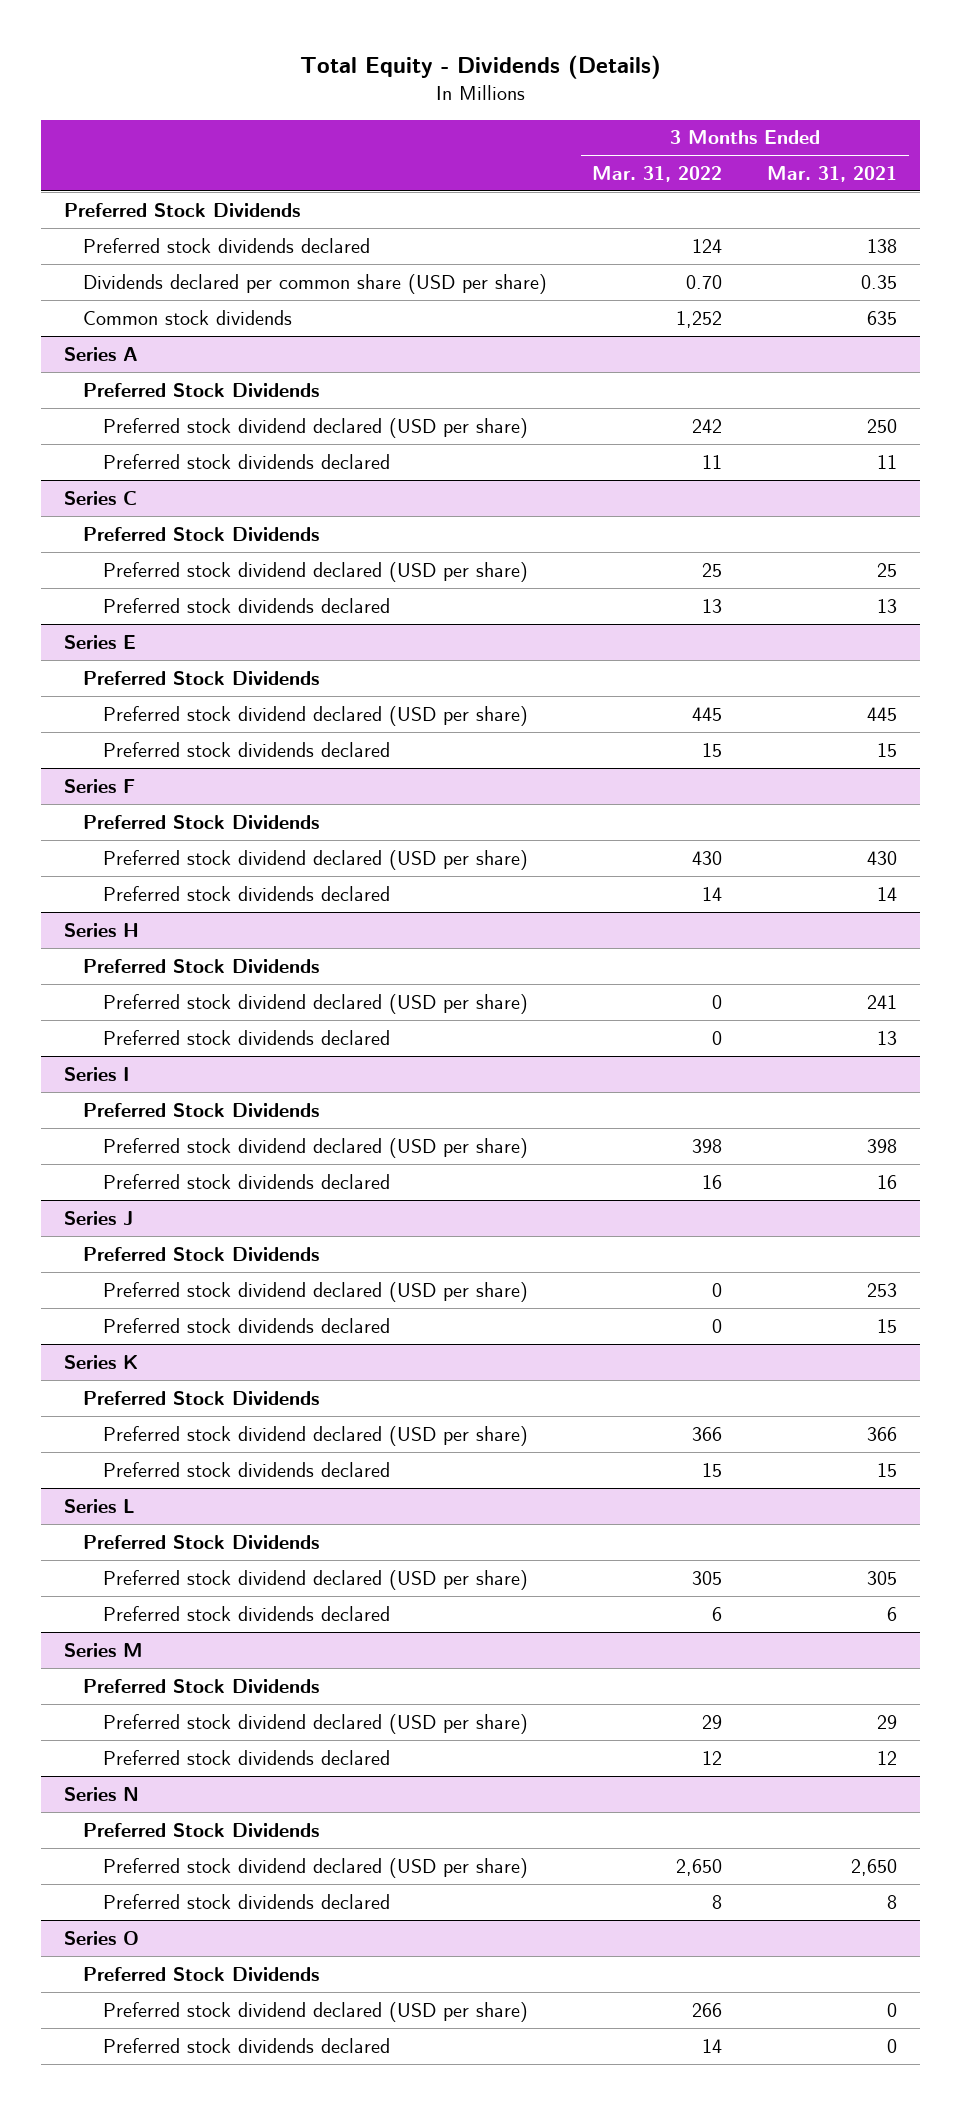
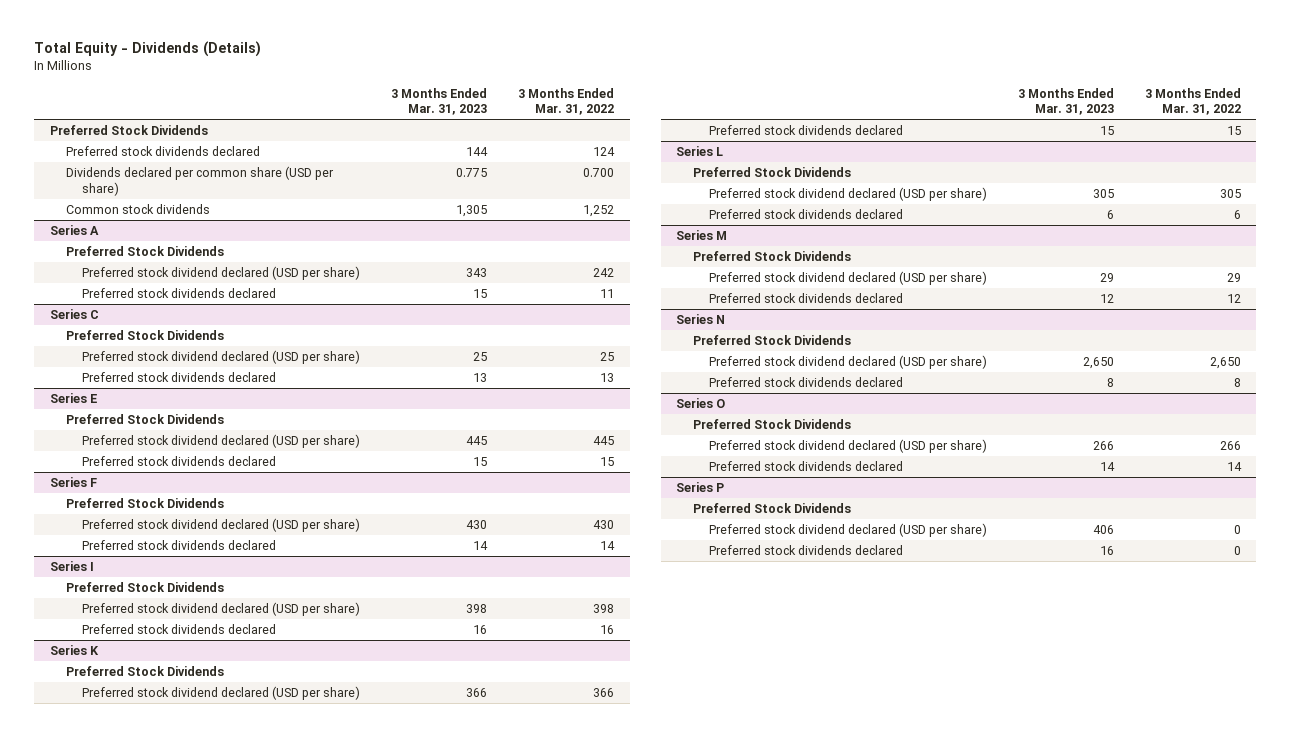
- | 3 Months Ended Mar. 31, 2022 | 3 Months Ended Mar. 31, 2021
+ | 3 Months Ended Mar. 31, 2023 | 3 Months Ended Mar. 31, 2022
- Dividends declared per common share (USD per share) | 0.70 | 0.35
+ Dividends declared per common share (USD per share) | 0.775 | 0.700
- Series H
- Preferred Stock Dividends
- Preferred stock dividend declared (USD per share) | 0 | 241
- Preferred stock dividends declared | 0 | 13
- Series J
- Preferred Stock Dividends
- Preferred stock dividend declared (USD per share) | 0 | 253
- Preferred stock dividends declared | 0 | 15
+ Series P
+ Preferred Stock Dividends
+ Preferred stock dividend declared (USD per share) | 406 | 0
+ Preferred stock dividends declared | 16 | 0

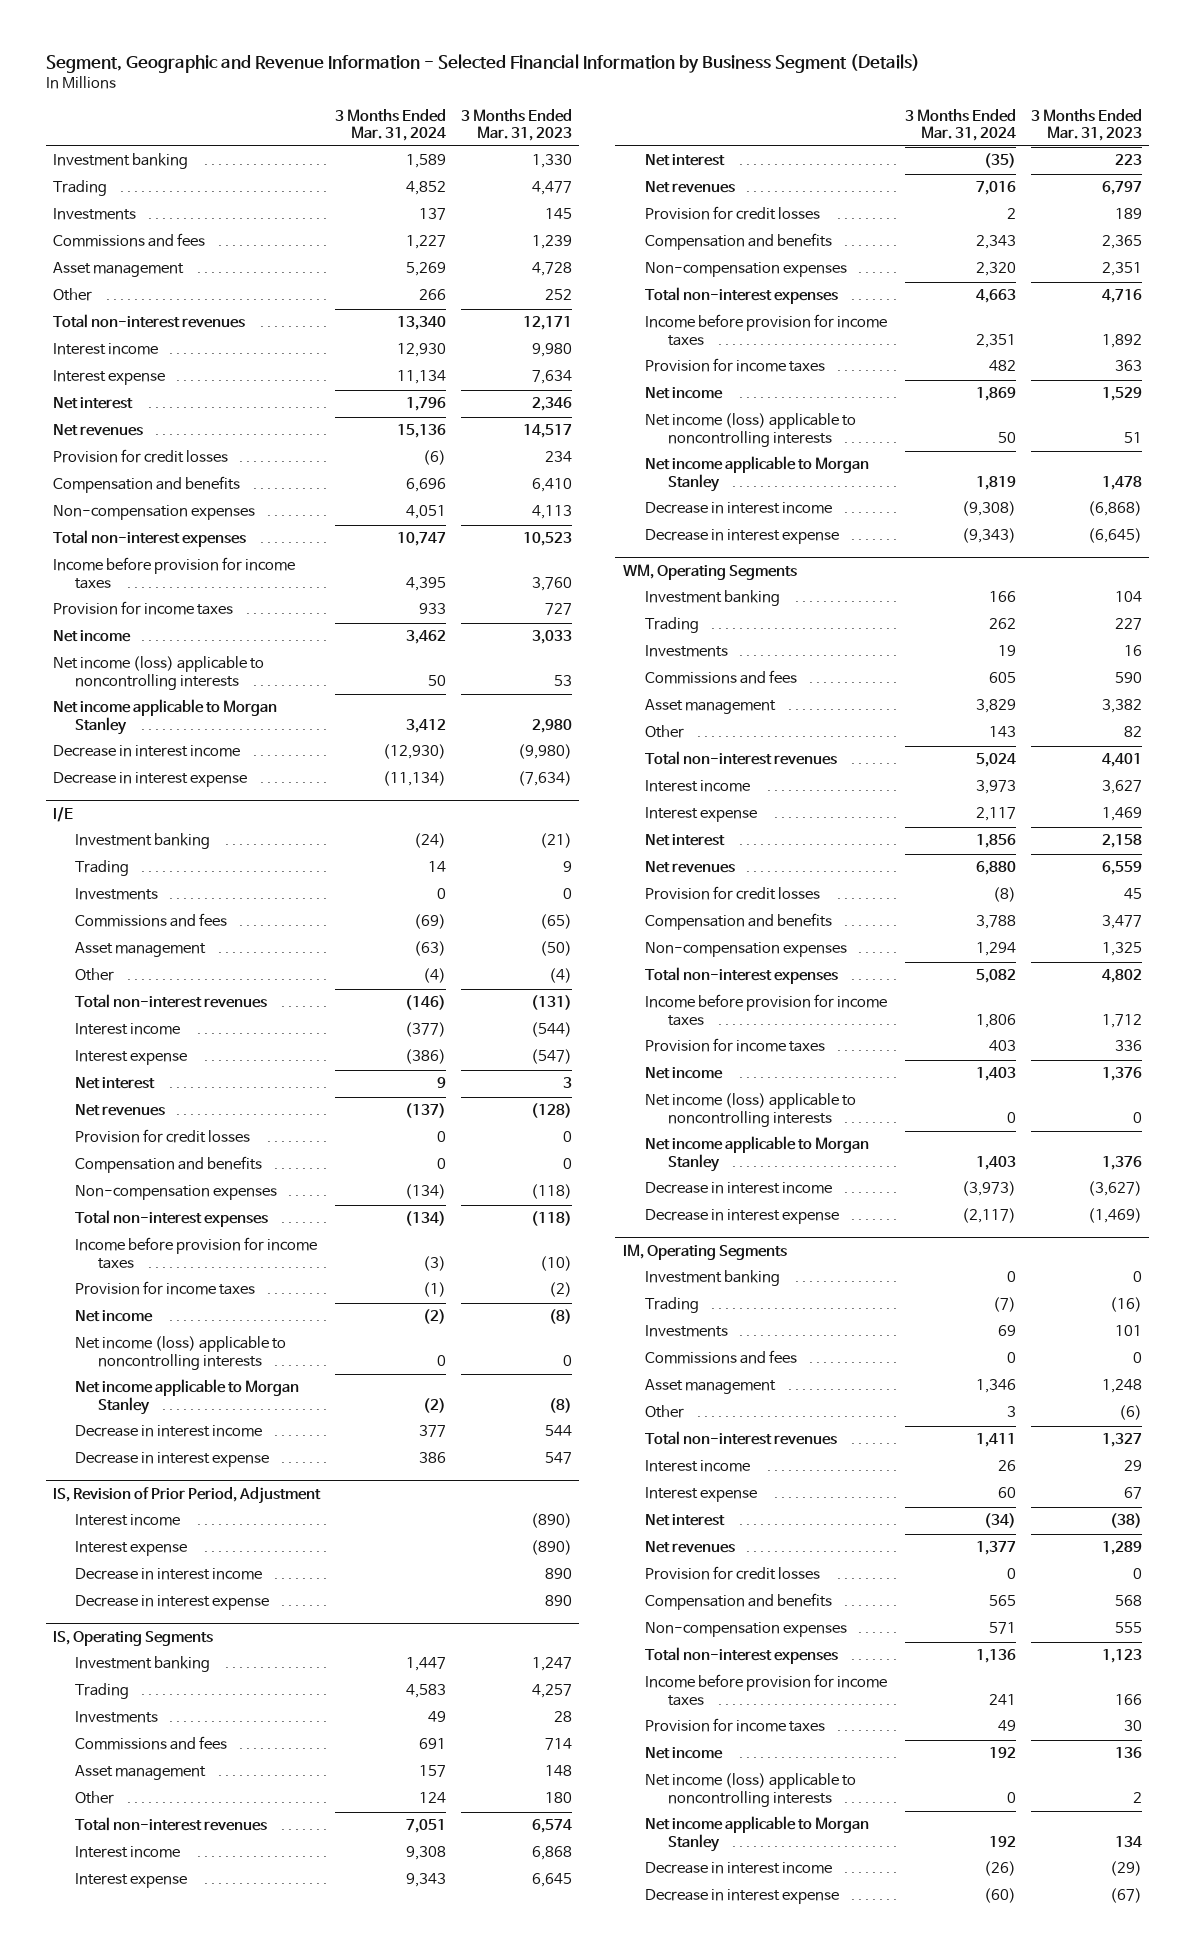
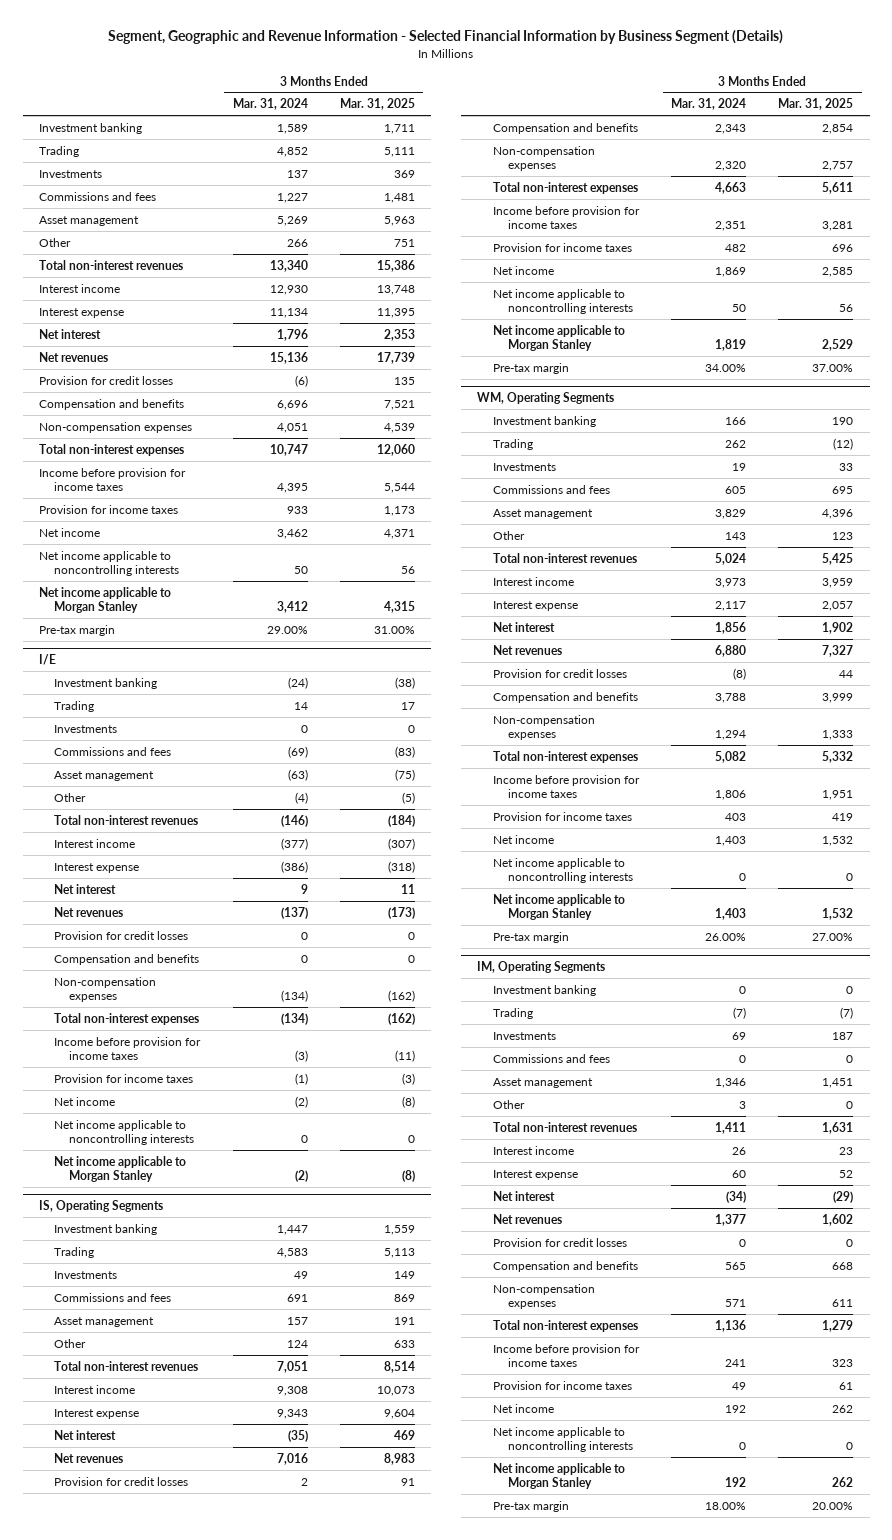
- | 3 Months Ended Mar. 31, 2024 | 3 Months Ended Mar. 31, 2023
+ | 3 Months Ended Mar. 31, 2024 | 3 Months Ended Mar. 31, 2025
- Net income (loss) applicable to noncontrolling interests | 50 | 53
+ Net income applicable to noncontrolling interests | 50 | 56
- Decrease in interest income | (12,930) | (9,980)
- Decrease in interest expense | (11,134) | (7,634)
+ Pre-tax margin | 29.00% | 31.00%
@ I/E
- Net income (loss) applicable to noncontrolling interests | 0 | 0
+ Net income applicable to noncontrolling interests | 0 | 0
- Decrease in interest income | 377 | 544
- Decrease in interest expense | 386 | 547
- IS, Revision of Prior Period, Adjustment
- Interest income | | (890)
- Interest expense | | (890)
- Decrease in interest income | | 890
- Decrease in interest expense | | 890
@ IS, Operating Segments
- Net income (loss) applicable to noncontrolling interests | 50 | 51
+ Net income applicable to noncontrolling interests | 50 | 56
- Decrease in interest income | (9,308) | (6,868)
- Decrease in interest expense | (9,343) | (6,645)
+ Pre-tax margin | 34.00% | 37.00%
@ WM, Operating Segments
- Net income (loss) applicable to noncontrolling interests | 0 | 0
+ Net income applicable to noncontrolling interests | 0 | 0
- Decrease in interest income | (3,973) | (3,627)
- Decrease in interest expense | (2,117) | (1,469)
+ Pre-tax margin | 26.00% | 27.00%
@ IM, Operating Segments
- Net income (loss) applicable to noncontrolling interests | 0 | 2
+ Net income applicable to noncontrolling interests | 0 | 0
- Decrease in interest income | (26) | (29)
- Decrease in interest expense | (60) | (67)
+ Pre-tax margin | 18.00% | 20.00%

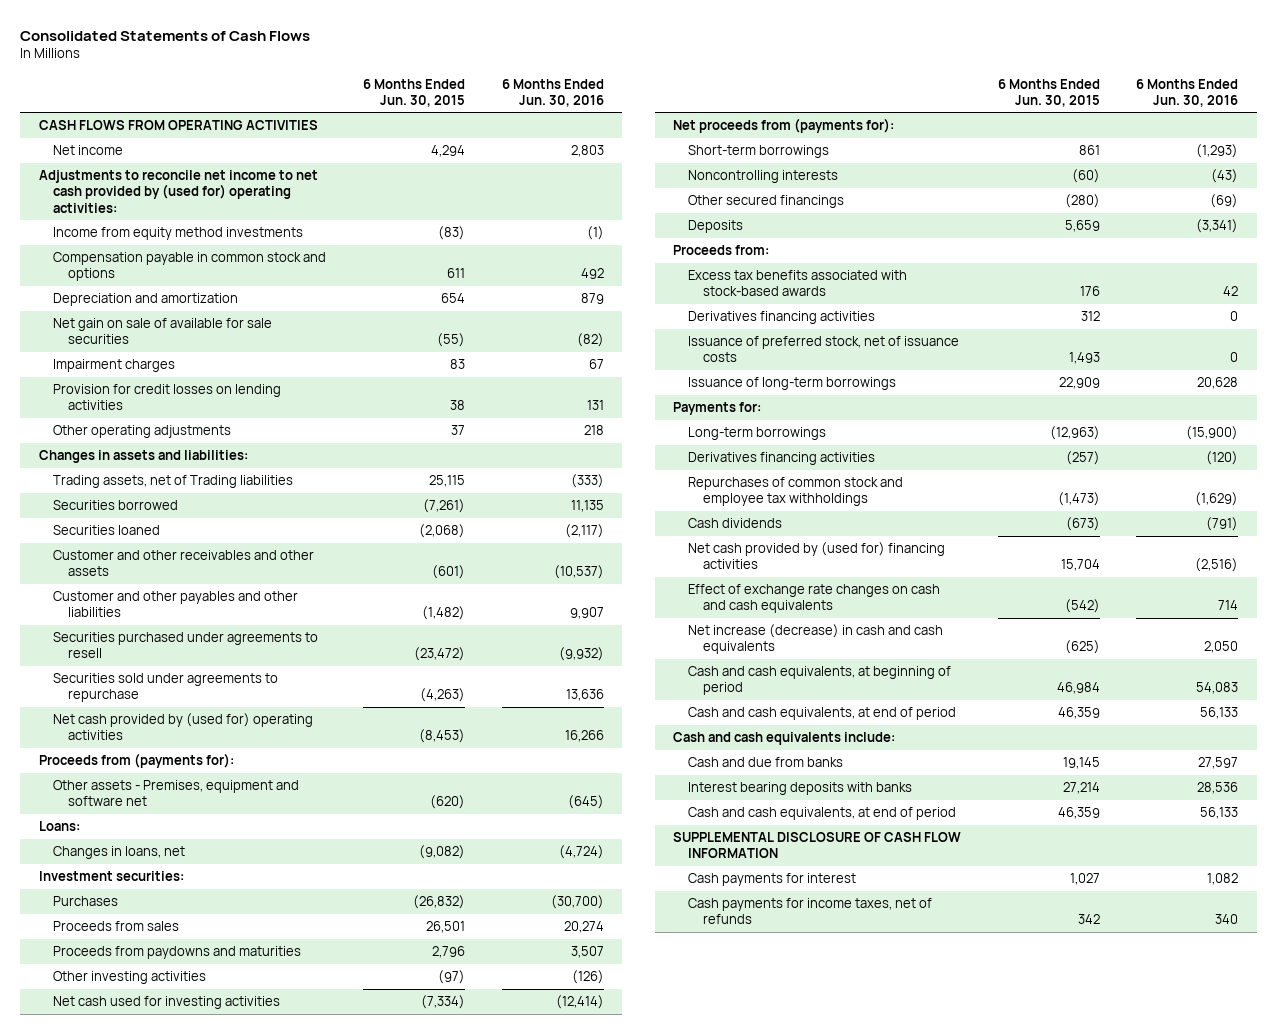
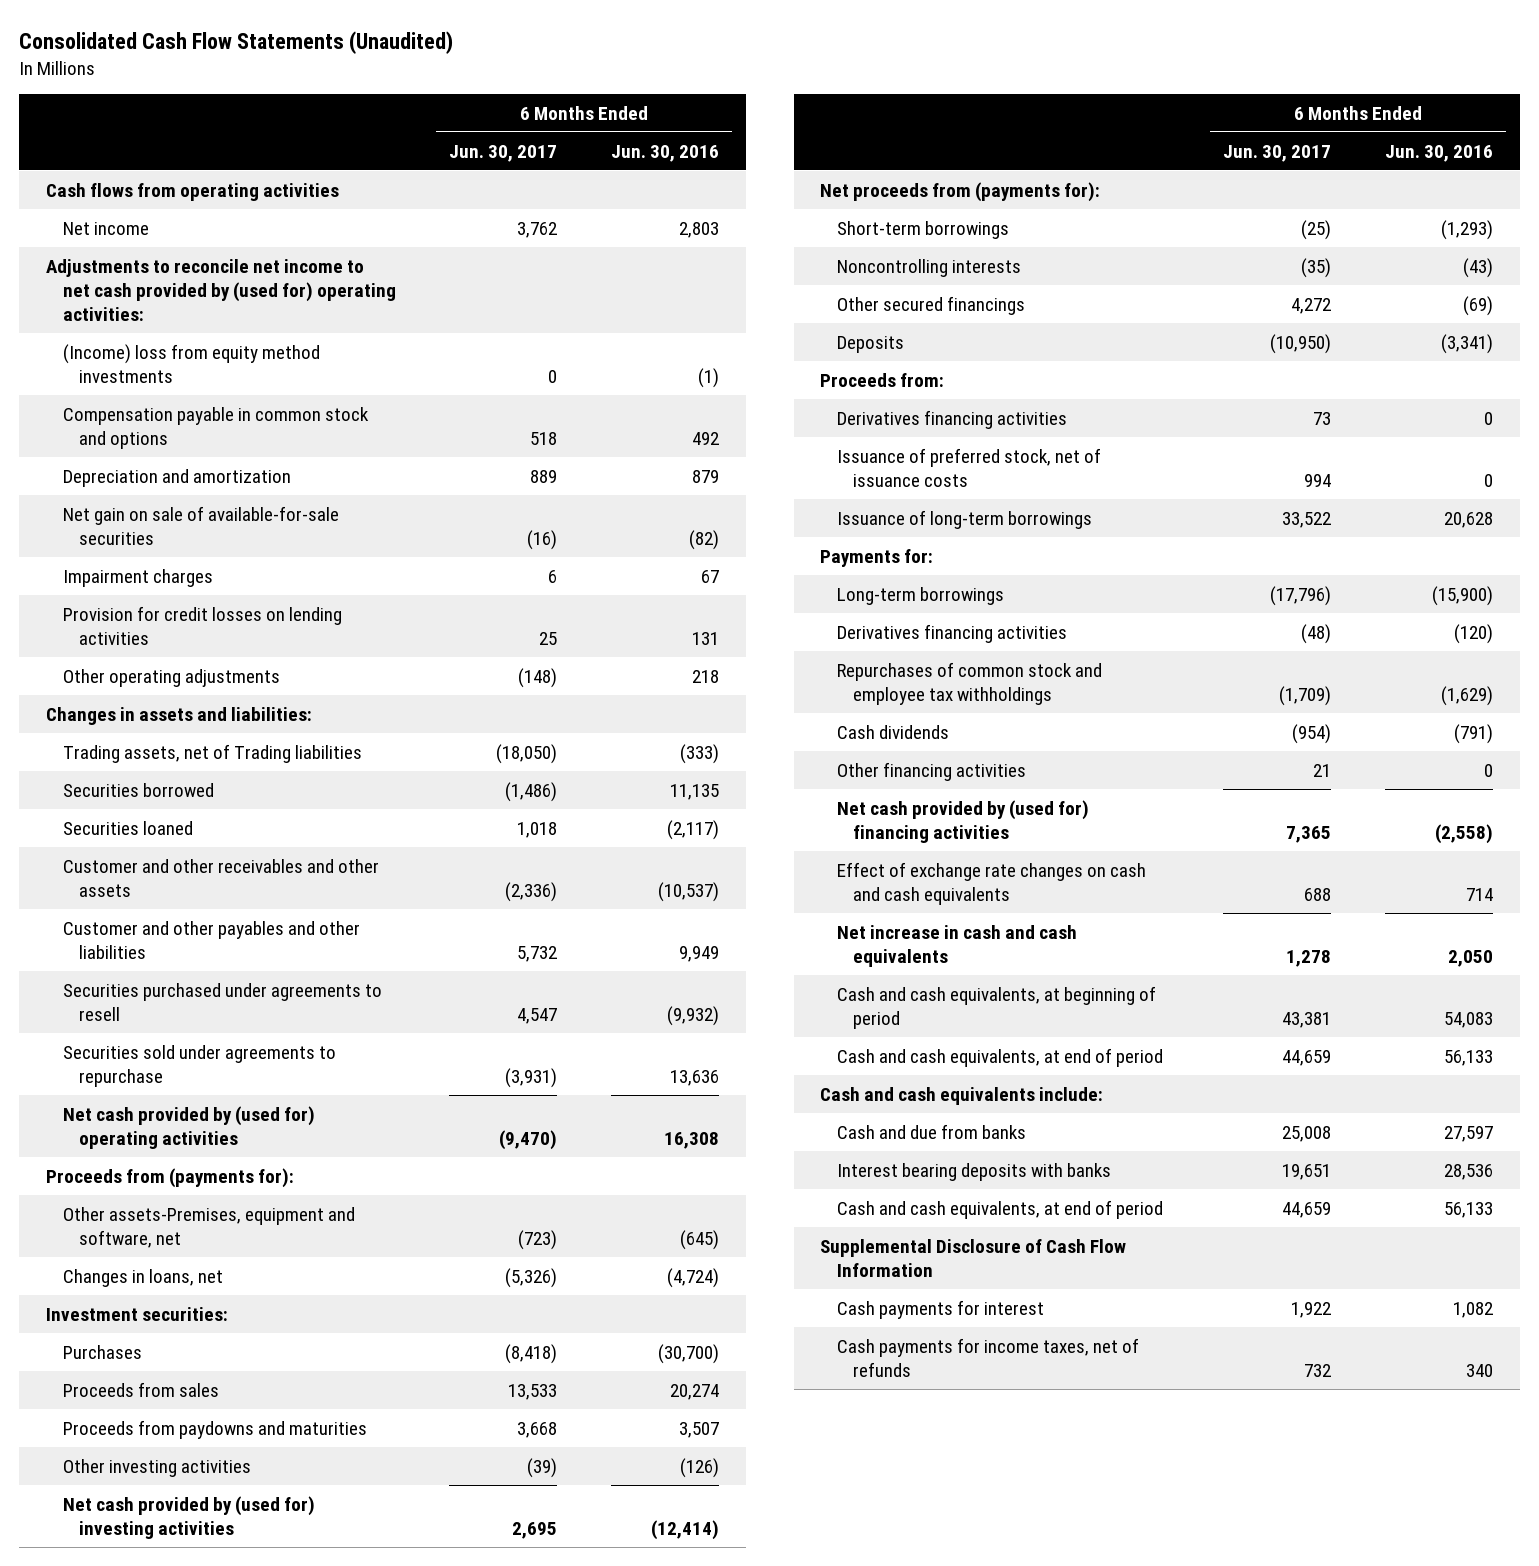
- Consolidated Statements of Cash Flows
+ Consolidated Cash Flow Statements (Unaudited)
- | 6 Months Ended Jun. 30, 2015 | 6 Months Ended Jun. 30, 2016
+ | 6 Months Ended Jun. 30, 2017 | 6 Months Ended Jun. 30, 2016
- CASH FLOWS FROM OPERATING ACTIVITIES
+ Cash flows from operating activities
- Income from equity method investments | (83) | (1)
+ (Income) loss from equity method investments | 0 | (1)
- Net gain on sale of available for sale securities | (55) | (82)
+ Net gain on sale of available-for-sale securities | (16) | (82)
- Customer and other payables and other liabilities | (1,482) | 9,907
+ Customer and other payables and other liabilities | 5,732 | 9,949
- Net cash provided by (used for) operating activities | (8,453) | 16,266
+ Net cash provided by (used for) operating activities | (9,470) | 16,308
- Other assets - Premises, equipment and software net | (620) | (645)
- Loans:
+ Other assets-Premises, equipment and software, net | (723) | (645)
- Net cash used for investing activities | (7,334) | (12,414)
+ Net cash provided by (used for) investing activities | 2,695 | (12,414)
- Excess tax benefits associated with stock-based awards | 176 | 42
- Net cash provided by (used for) financing activities | 15,704 | (2,516)
+ Other financing activities | 21 | 0
+ Net cash provided by (used for) financing activities | 7,365 | (2,558)
- Net increase (decrease) in cash and cash equivalents | (625) | 2,050
+ Net increase in cash and cash equivalents | 1,278 | 2,050
- SUPPLEMENTAL DISCLOSURE OF CASH FLOW INFORMATION
+ Supplemental Disclosure of Cash Flow Information

